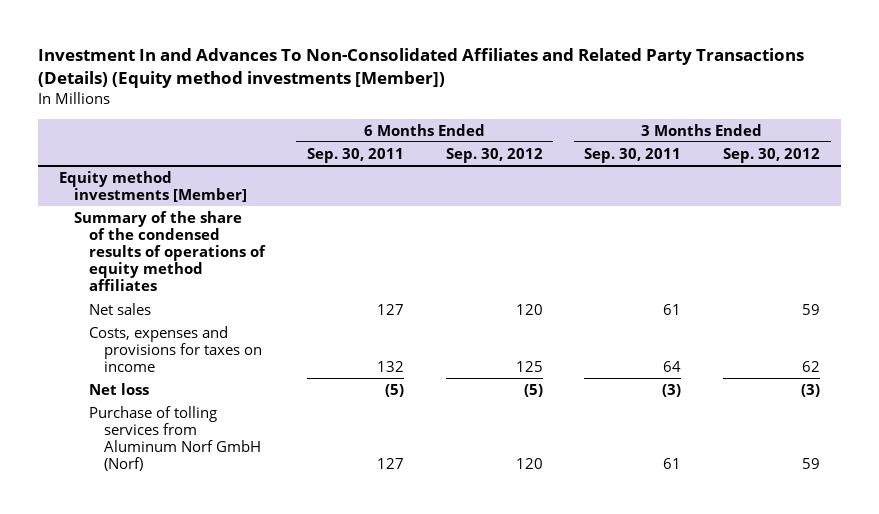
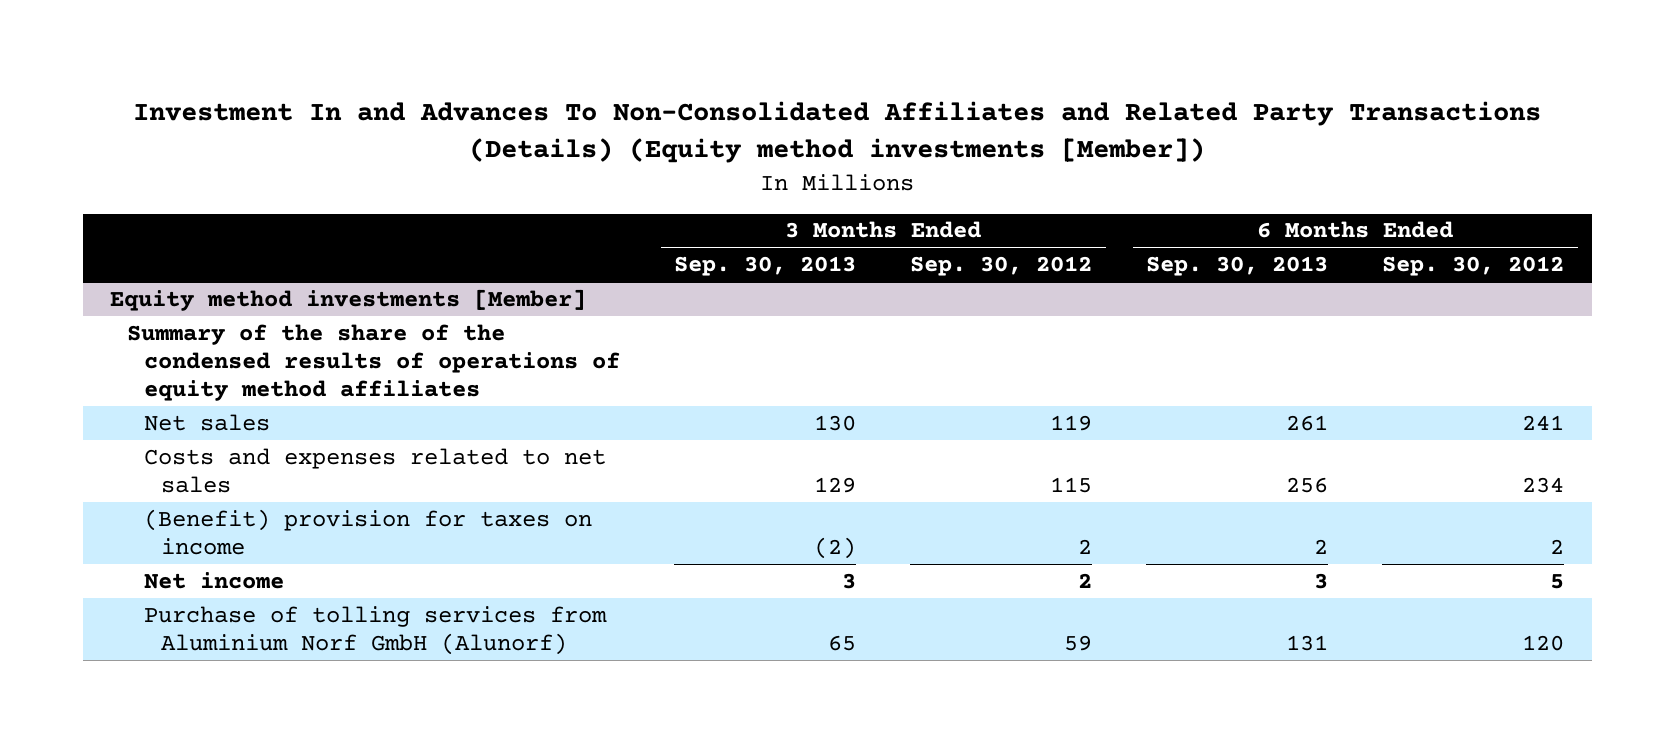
- | 6 Months Ended Sep. 30, 2011 | 6 Months Ended Sep. 30, 2012 | 3 Months Ended Sep. 30, 2011 | 3 Months Ended Sep. 30, 2012
+ | 3 Months Ended Sep. 30, 2013 | 3 Months Ended Sep. 30, 2012 | 6 Months Ended Sep. 30, 2013 | 6 Months Ended Sep. 30, 2012
@ Equity method investments [Member]
- Net sales | 127 | 120 | 61 | 59
- Costs, expenses and provisions for taxes on income | 132 | 125 | 64 | 62
- Net loss | (5) | (5) | (3) | (3)
- Purchase of tolling services from Aluminum Norf GmbH (Norf) | 127 | 120 | 61 | 59
+ Net sales | 130 | 119 | 261 | 241
+ Costs and expenses related to net sales | 129 | 115 | 256 | 234
+ (Benefit) provision for taxes on income | (2) | 2 | 2 | 2
+ Net income | 3 | 2 | 3 | 5
+ Purchase of tolling services from Aluminium Norf GmbH (Alunorf) | 65 | 59 | 131 | 120

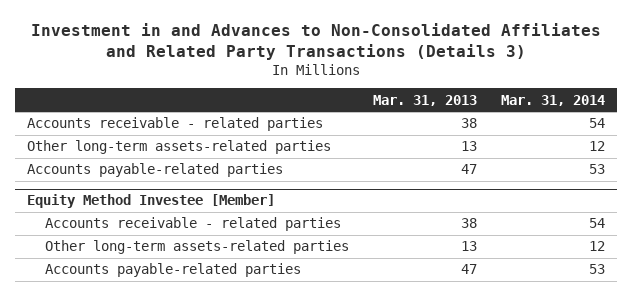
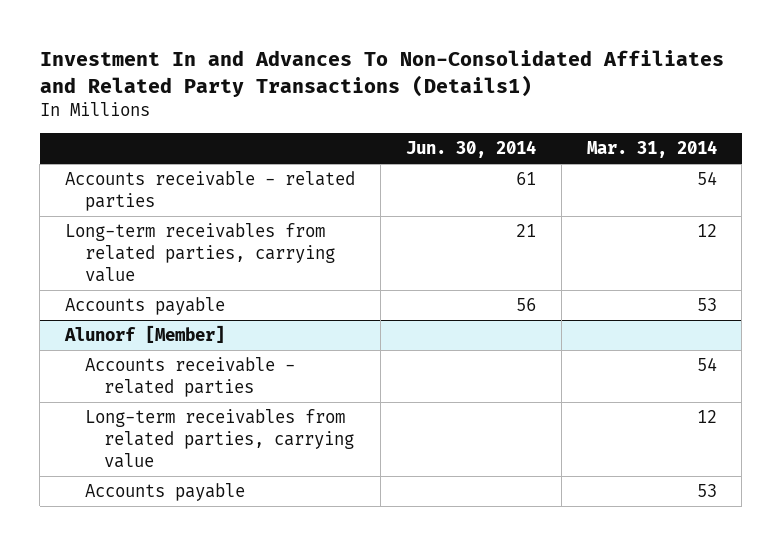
- Investment in and Advances to Non-Consolidated Affiliates and Related Party Transactions (Details 3)
+ Investment In and Advances To Non-Consolidated Affiliates and Related Party Transactions (Details1)
- | Mar. 31, 2013 | Mar. 31, 2014
+ | Jun. 30, 2014 | Mar. 31, 2014
- Other long-term assets-related parties | 13 | 12
- Accounts payable-related parties | 47 | 53
- Equity Method Investee [Member]
+ Long-term receivables from related parties, carrying value | 21 | 12
+ Accounts payable | 56 | 53
+ Alunorf [Member]
- Other long-term assets-related parties | 13 | 12
- Accounts payable-related parties | 47 | 53
+ Long-term receivables from related parties, carrying value | | 12
+ Accounts payable | | 53

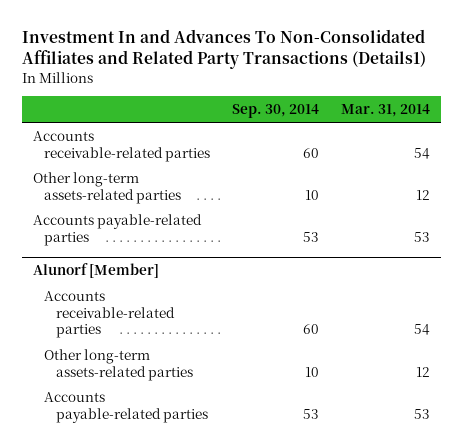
- | Jun. 30, 2014 | Mar. 31, 2014
+ | Sep. 30, 2014 | Mar. 31, 2014
- Accounts receivable - related parties | 61 | 54
- Long-term receivables from related parties, carrying value | 21 | 12
- Accounts payable | 56 | 53
+ Accounts receivable-related parties | 60 | 54
+ Other long-term assets-related parties | 10 | 12
+ Accounts payable-related parties | 53 | 53
@ Alunorf [Member]
- Accounts receivable - related parties | | 54
- Long-term receivables from related parties, carrying value | | 12
- Accounts payable | | 53
+ Accounts receivable-related parties | 60 | 54
+ Other long-term assets-related parties | 10 | 12
+ Accounts payable-related parties | 53 | 53

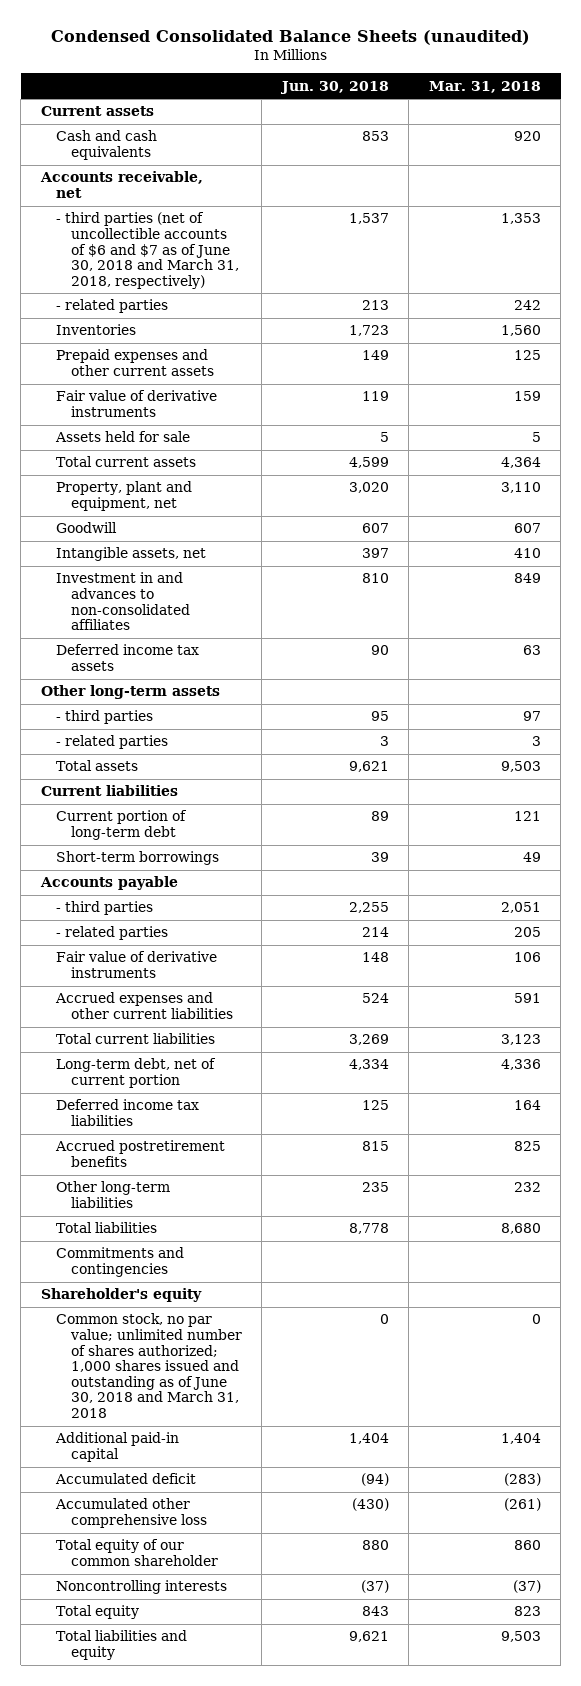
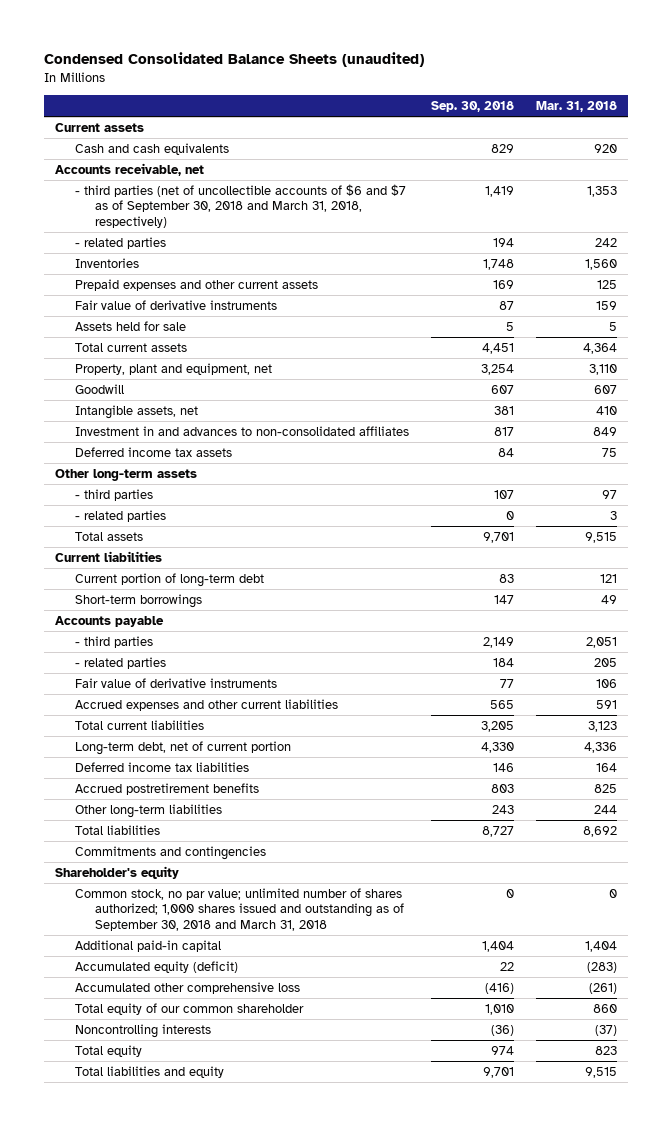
- | Jun. 30, 2018 | Mar. 31, 2018
+ | Sep. 30, 2018 | Mar. 31, 2018
- - third parties (net of uncollectible accounts of $6 and $7 as of June 30, 2018 and March 31, 2018, respectively) | 1,537 | 1,353
+ - third parties (net of uncollectible accounts of $6 and $7 as of September 30, 2018 and March 31, 2018, respectively) | 1,419 | 1,353
- Deferred income tax assets | 90 | 63
+ Deferred income tax assets | 84 | 75
- Total assets | 9,621 | 9,503
+ Total assets | 9,701 | 9,515
- Other long-term liabilities | 235 | 232
- Total liabilities | 8,778 | 8,680
+ Other long-term liabilities | 243 | 244
+ Total liabilities | 8,727 | 8,692
- Common stock, no par value; unlimited number of shares authorized; 1,000 shares issued and outstanding as of June 30, 2018 and March 31, 2018 | 0 | 0
+ Common stock, no par value; unlimited number of shares authorized; 1,000 shares issued and outstanding as of September 30, 2018 and March 31, 2018 | 0 | 0
- Accumulated deficit | (94) | (283)
+ Accumulated equity (deficit) | 22 | (283)
- Total liabilities and equity | 9,621 | 9,503
+ Total liabilities and equity | 9,701 | 9,515

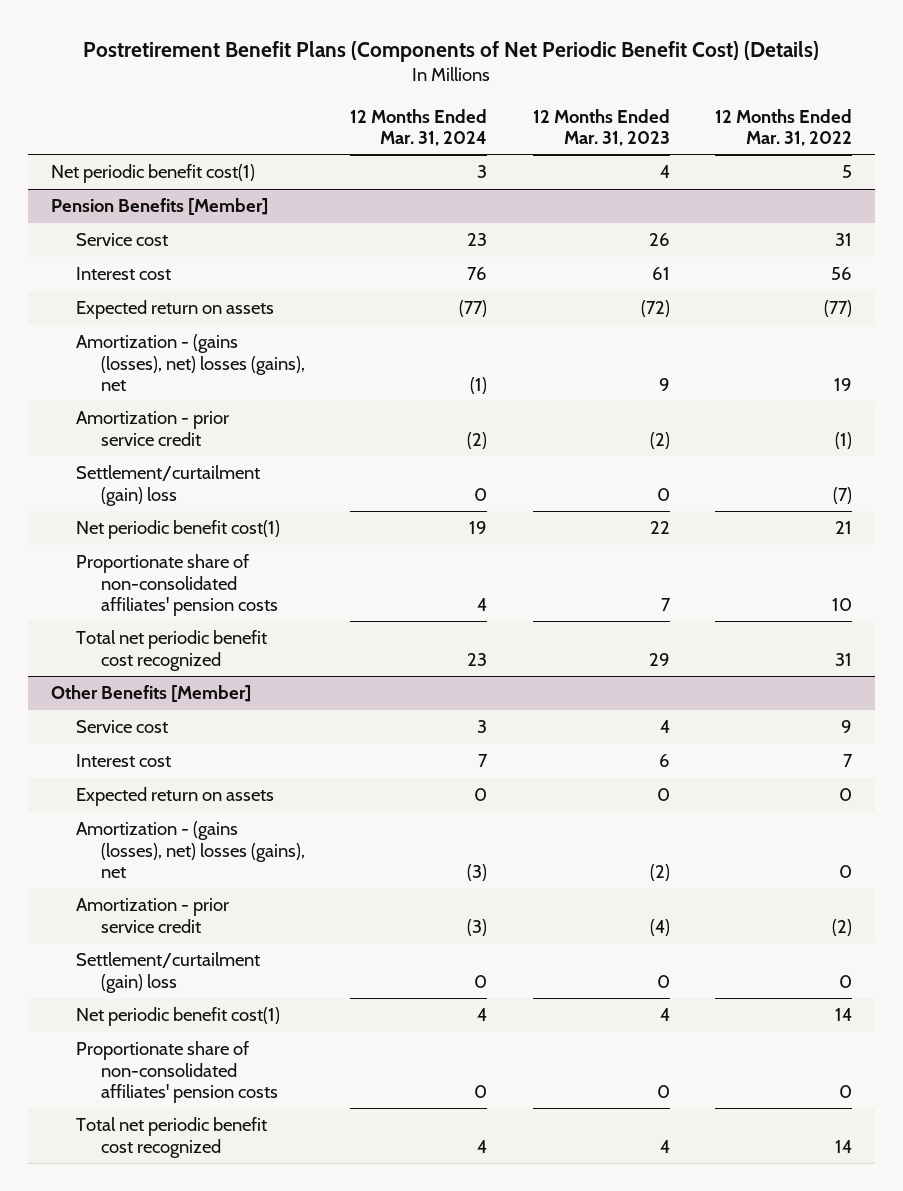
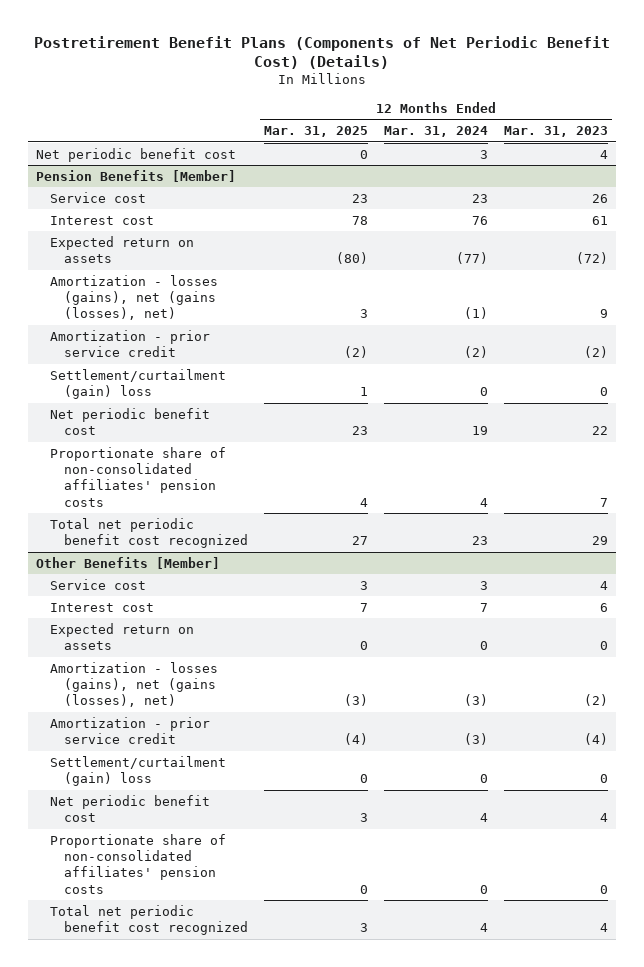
- | 12 Months Ended Mar. 31, 2024 | 12 Months Ended Mar. 31, 2023 | 12 Months Ended Mar. 31, 2022
+ | 12 Months Ended Mar. 31, 2025 | 12 Months Ended Mar. 31, 2024 | 12 Months Ended Mar. 31, 2023
- Net periodic benefit cost(1) | 3 | 4 | 5
+ Net periodic benefit cost | 0 | 3 | 4
@ Pension Benefits [Member]
- Amortization - (gains (losses), net) losses (gains), net | (1) | 9 | 19
+ Amortization - losses (gains), net (gains (losses), net) | 3 | (1) | 9
- Net periodic benefit cost(1) | 19 | 22 | 21
+ Net periodic benefit cost | 23 | 19 | 22
@ Other Benefits [Member]
- Amortization - (gains (losses), net) losses (gains), net | (3) | (2) | 0
+ Amortization - losses (gains), net (gains (losses), net) | (3) | (3) | (2)
- Net periodic benefit cost(1) | 4 | 4 | 14
+ Net periodic benefit cost | 3 | 4 | 4

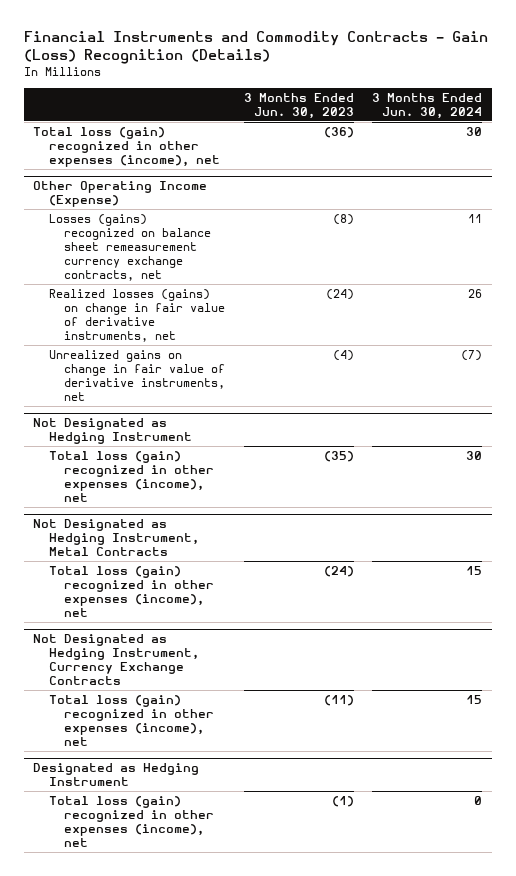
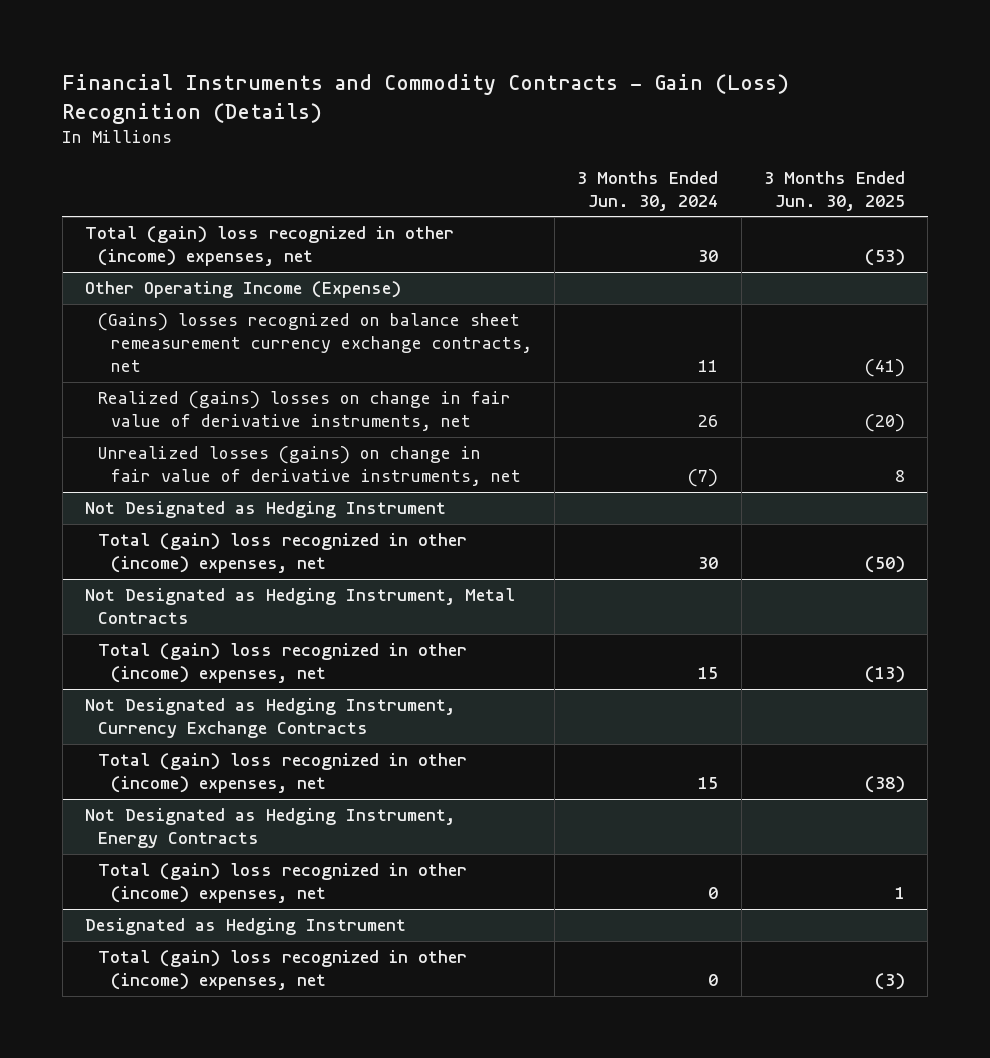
- | 3 Months Ended Jun. 30, 2023 | 3 Months Ended Jun. 30, 2024
+ | 3 Months Ended Jun. 30, 2024 | 3 Months Ended Jun. 30, 2025
- Total loss (gain) recognized in other expenses (income), net | (36) | 30
+ Total (gain) loss recognized in other (income) expenses, net | 30 | (53)
@ Other Operating Income (Expense)
- Losses (gains) recognized on balance sheet remeasurement currency exchange contracts, net | (8) | 11
- Realized losses (gains) on change in fair value of derivative instruments, net | (24) | 26
- Unrealized gains on change in fair value of derivative instruments, net | (4) | (7)
+ (Gains) losses recognized on balance sheet remeasurement currency exchange contracts, net | 11 | (41)
+ Realized (gains) losses on change in fair value of derivative instruments, net | 26 | (20)
+ Unrealized losses (gains) on change in fair value of derivative instruments, net | (7) | 8
@ Not Designated as Hedging Instrument
- Total loss (gain) recognized in other expenses (income), net | (35) | 30
+ Total (gain) loss recognized in other (income) expenses, net | 30 | (50)
@ Not Designated as Hedging Instrument, Metal Contracts
- Total loss (gain) recognized in other expenses (income), net | (24) | 15
+ Total (gain) loss recognized in other (income) expenses, net | 15 | (13)
@ Not Designated as Hedging Instrument, Currency Exchange Contracts
- Total loss (gain) recognized in other expenses (income), net | (11) | 15
+ Total (gain) loss recognized in other (income) expenses, net | 15 | (38)
+ Not Designated as Hedging Instrument, Energy Contracts
+ Total (gain) loss recognized in other (income) expenses, net | 0 | 1
@ Designated as Hedging Instrument
- Total loss (gain) recognized in other expenses (income), net | (1) | 0
+ Total (gain) loss recognized in other (income) expenses, net | 0 | (3)

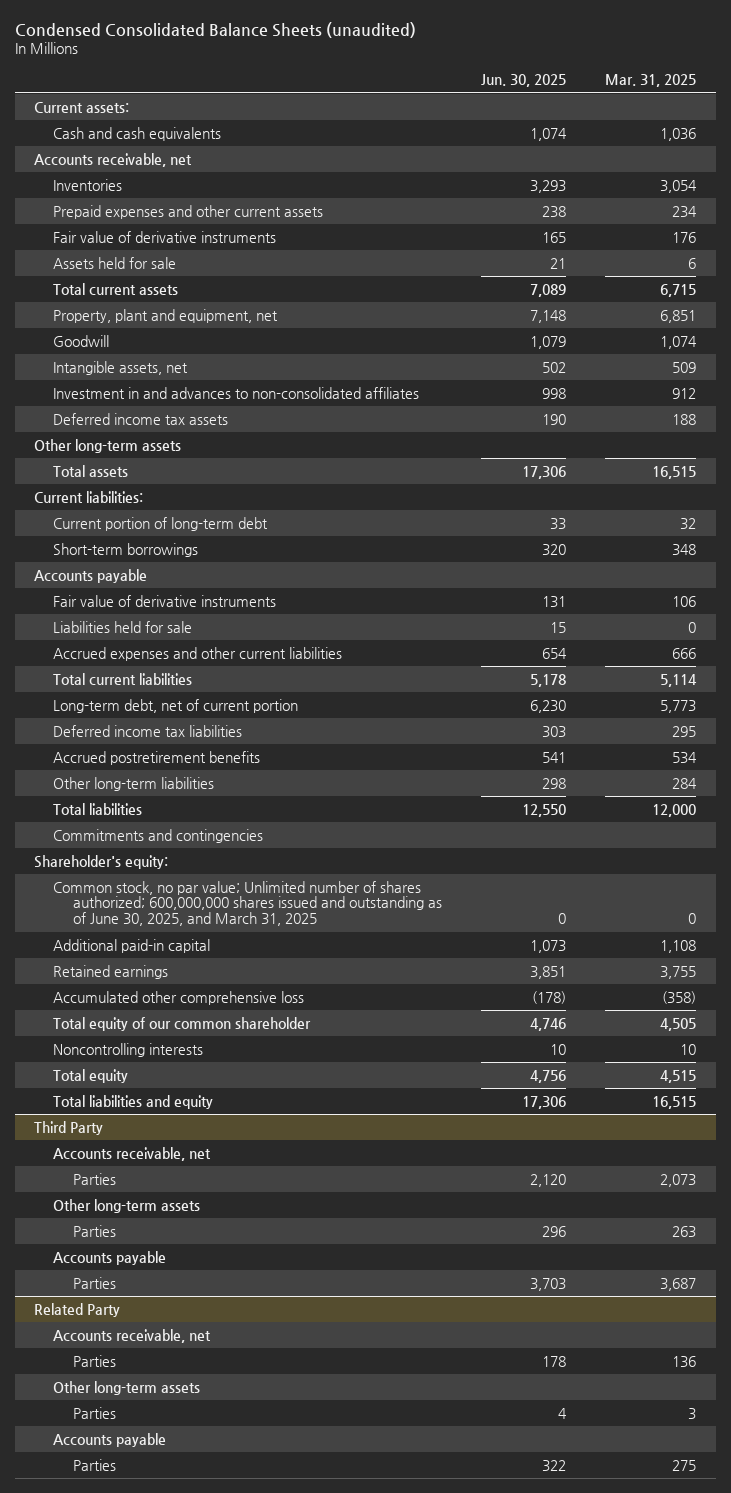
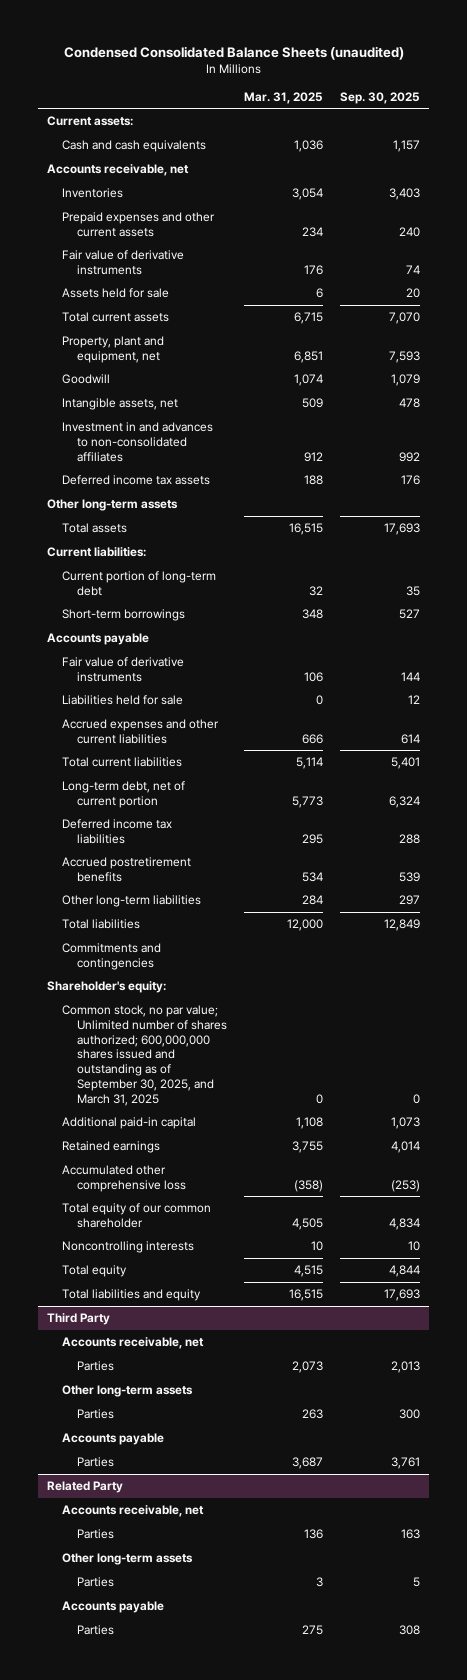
- | Jun. 30, 2025 | Mar. 31, 2025
+ | Mar. 31, 2025 | Sep. 30, 2025
- Common stock, no par value; Unlimited number of shares authorized; 600,000,000 shares issued and outstanding as of June 30, 2025, and March 31, 2025 | 0 | 0
+ Common stock, no par value; Unlimited number of shares authorized; 600,000,000 shares issued and outstanding as of September 30, 2025, and March 31, 2025 | 0 | 0

